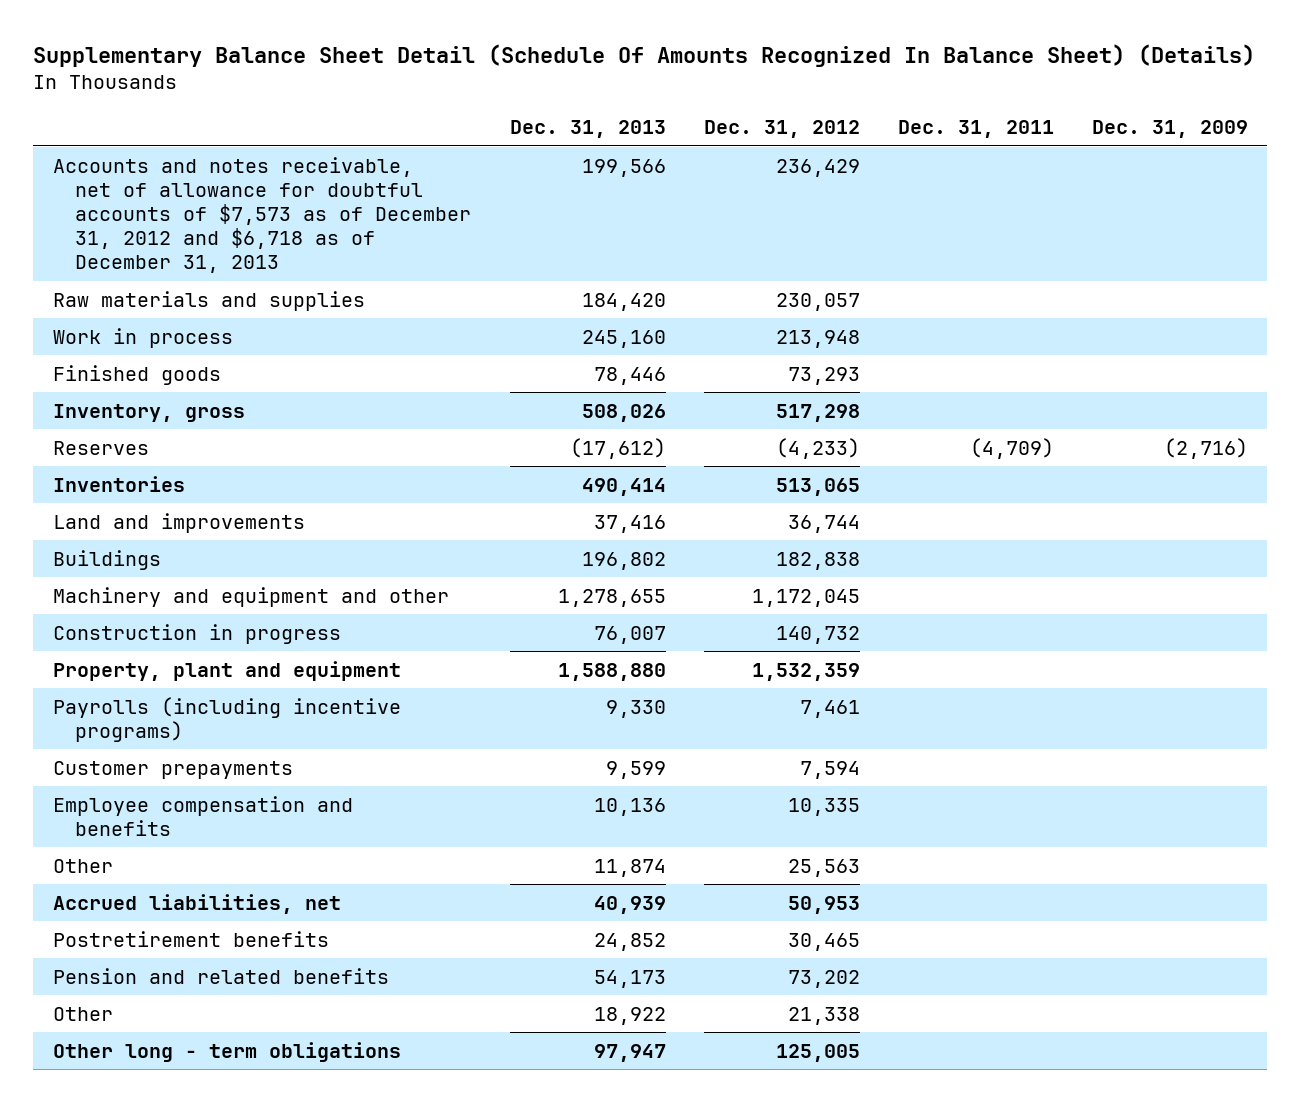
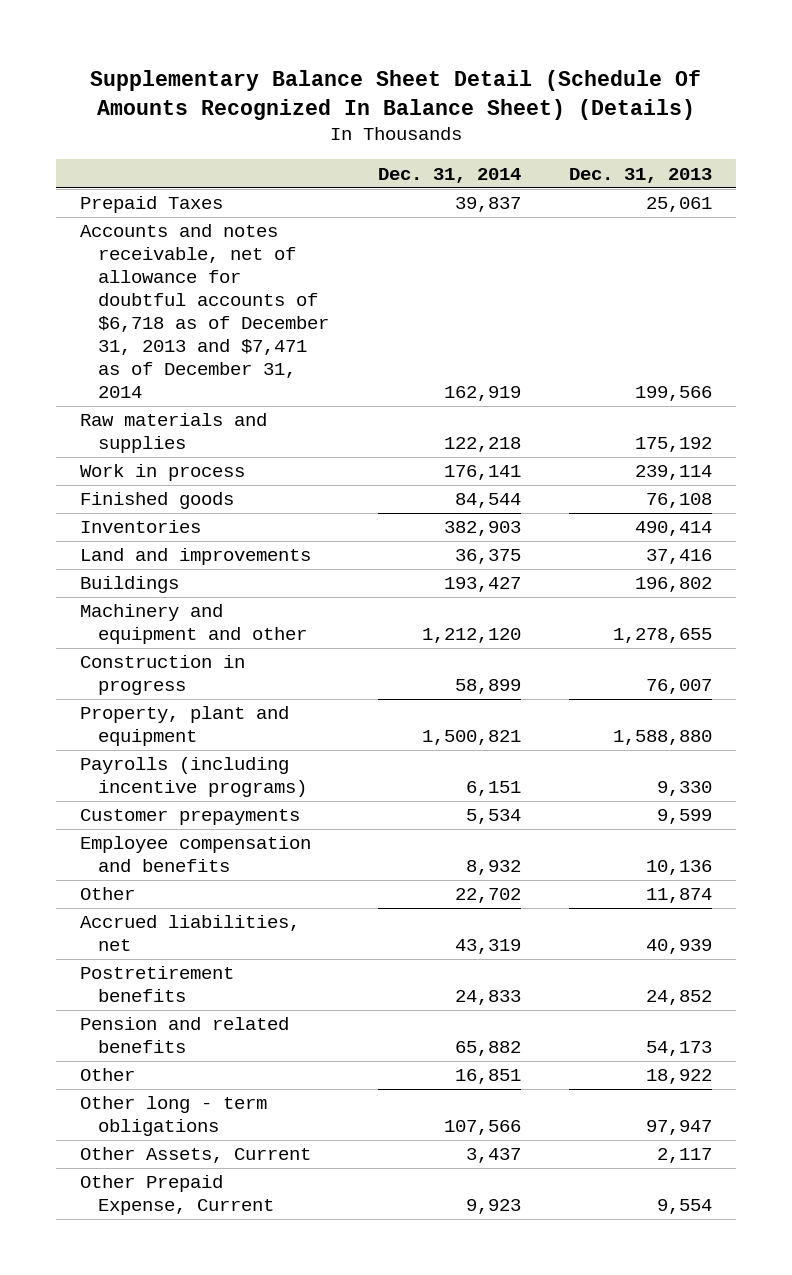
- | Dec. 31, 2013 | Dec. 31, 2012 | Dec. 31, 2011 | Dec. 31, 2009
+ | Dec. 31, 2014 | Dec. 31, 2013
- Accounts and notes receivable, net of allowance for doubtful accounts of $7,573 as of December 31, 2012 and $6,718 as of December 31, 2013 | 199,566 | 236,429 | |
- Raw materials and supplies | 184,420 | 230,057 | |
- Work in process | 245,160 | 213,948 | |
- Finished goods | 78,446 | 73,293 | |
- Inventory, gross | 508,026 | 517,298 | |
- Reserves | (17,612) | (4,233) | (4,709) | (2,716)
+ Prepaid Taxes | 39,837 | 25,061
+ Accounts and notes receivable, net of allowance for doubtful accounts of $6,718 as of December 31, 2013 and $7,471 as of December 31, 2014 | 162,919 | 199,566
+ Raw materials and supplies | 122,218 | 175,192
+ Work in process | 176,141 | 239,114
+ Finished goods | 84,544 | 76,108
+ Other Assets, Current | 3,437 | 2,117
+ Other Prepaid Expense, Current | 9,923 | 9,554

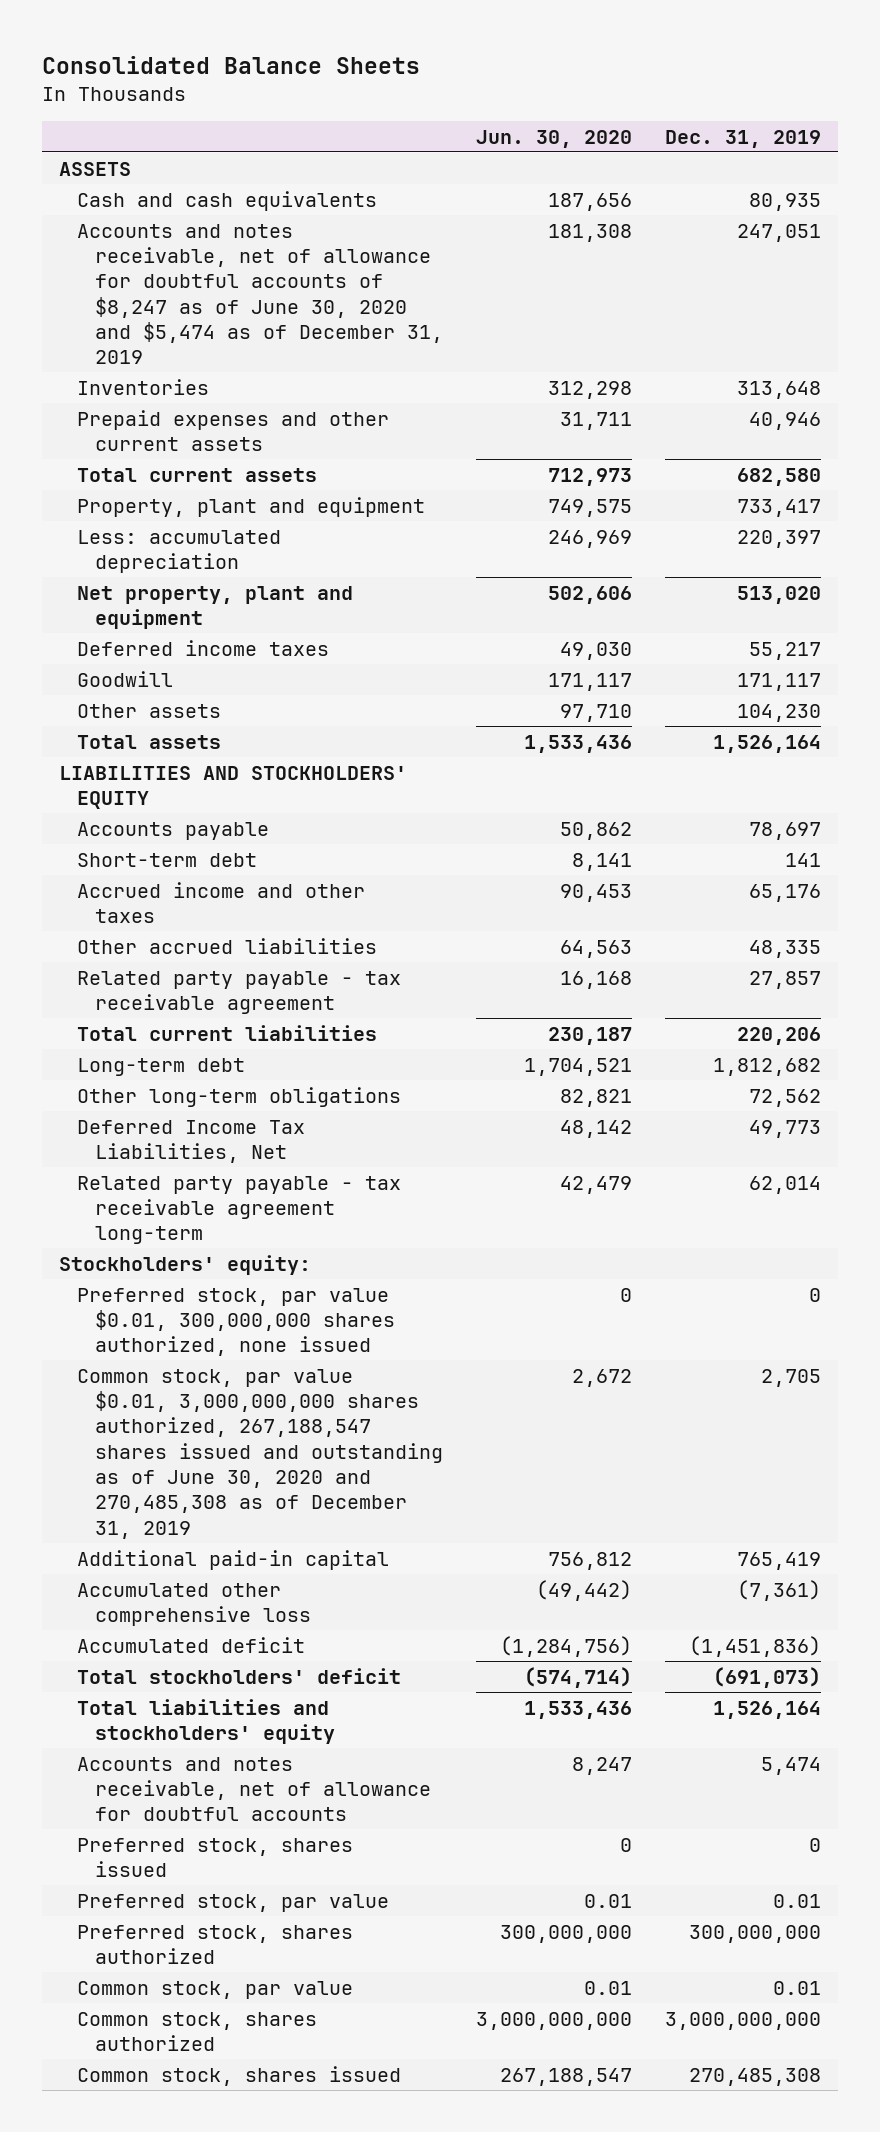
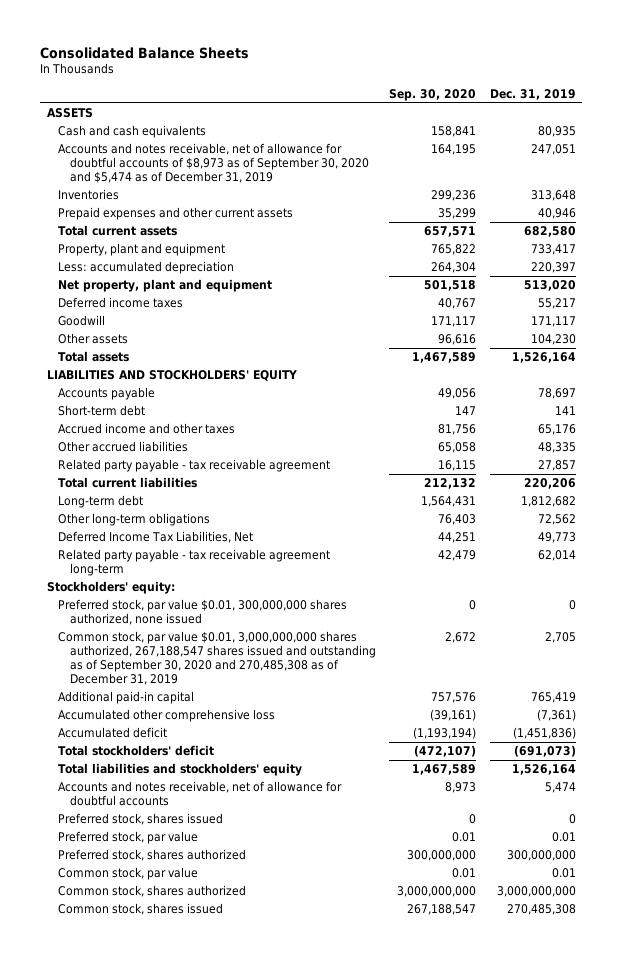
- | Jun. 30, 2020 | Dec. 31, 2019
+ | Sep. 30, 2020 | Dec. 31, 2019
- Accounts and notes receivable, net of allowance for doubtful accounts of $8,247 as of June 30, 2020 and $5,474 as of December 31, 2019 | 181,308 | 247,051
+ Accounts and notes receivable, net of allowance for doubtful accounts of $8,973 as of September 30, 2020 and $5,474 as of December 31, 2019 | 164,195 | 247,051
- Common stock, par value $0.01, 3,000,000,000 shares authorized, 267,188,547 shares issued and outstanding as of June 30, 2020 and 270,485,308 as of December 31, 2019 | 2,672 | 2,705
+ Common stock, par value $0.01, 3,000,000,000 shares authorized, 267,188,547 shares issued and outstanding as of September 30, 2020 and 270,485,308 as of December 31, 2019 | 2,672 | 2,705

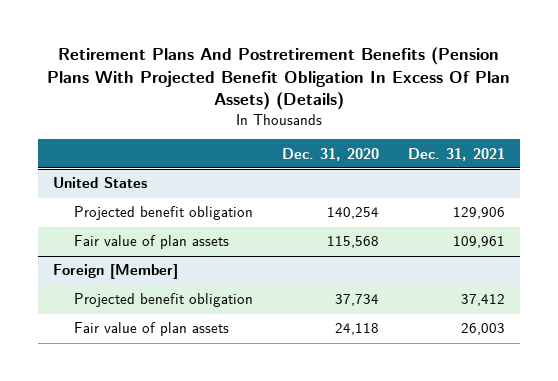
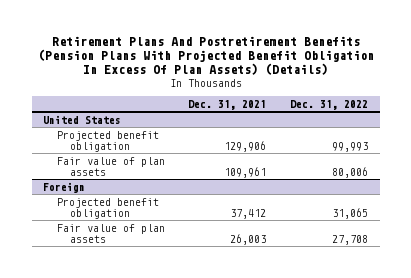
- | Dec. 31, 2020 | Dec. 31, 2021
+ | Dec. 31, 2021 | Dec. 31, 2022
- Foreign [Member]
+ Foreign

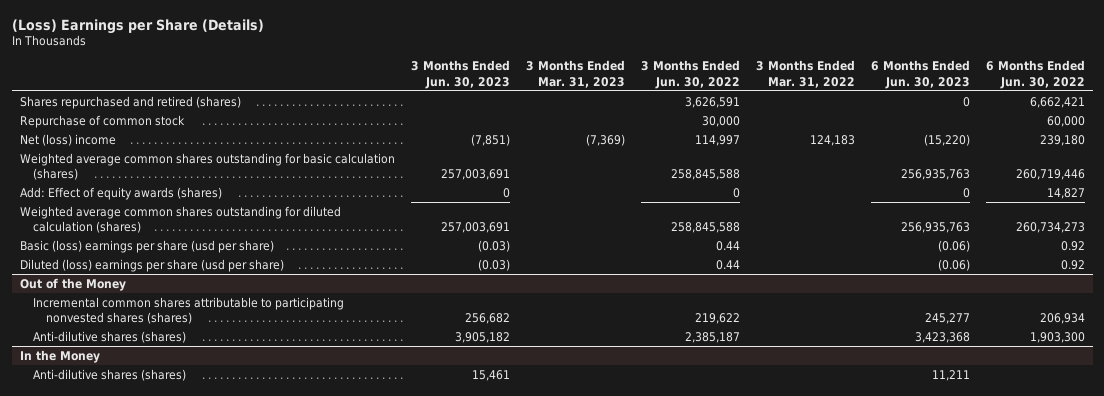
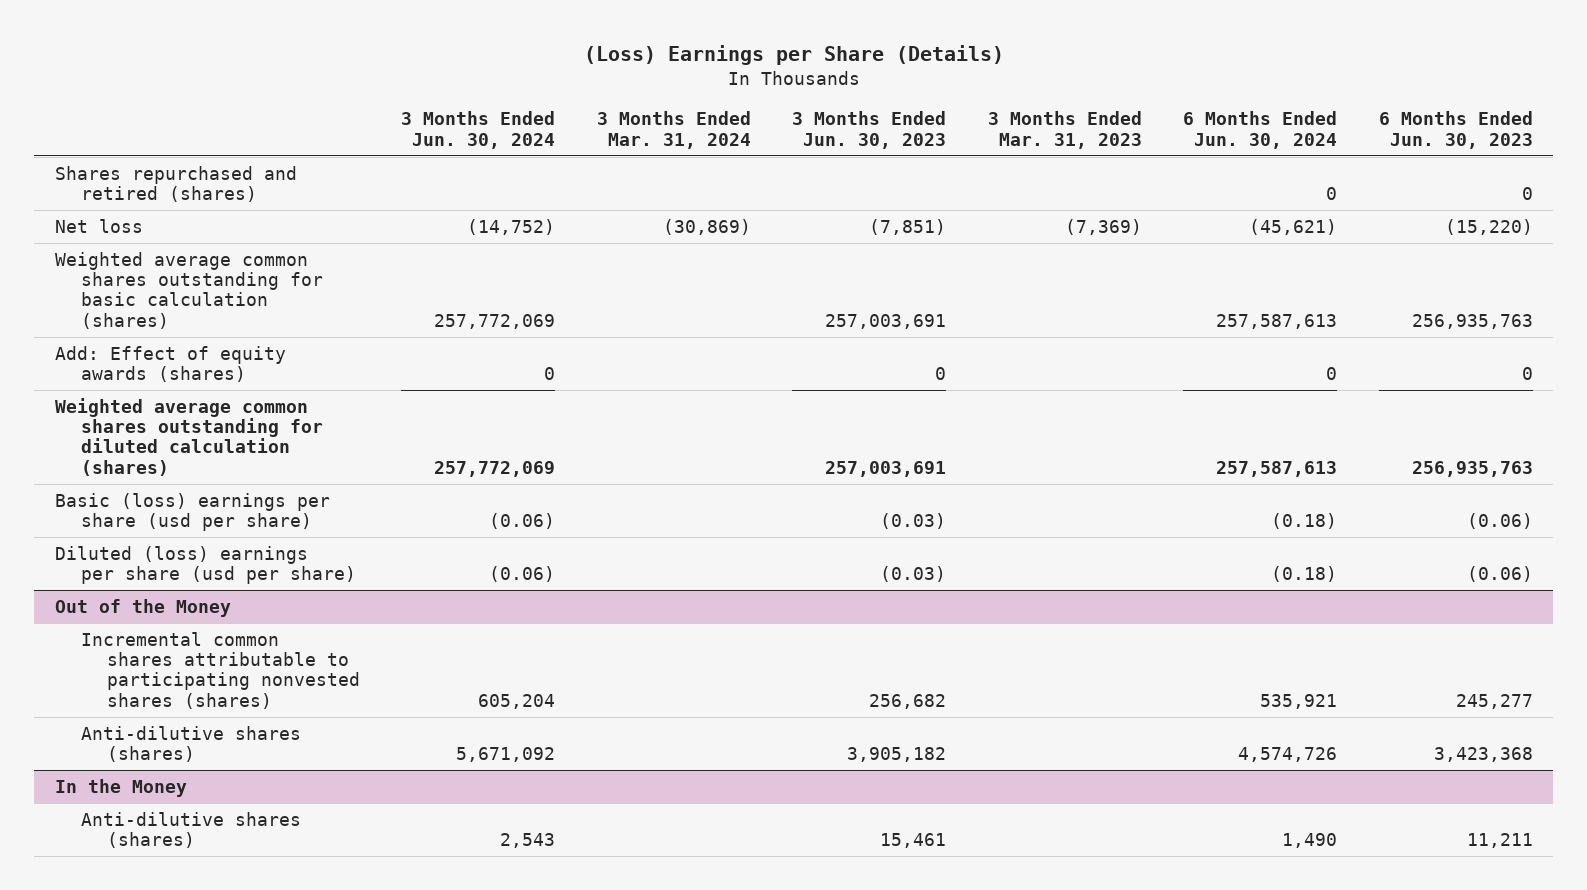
- | 3 Months Ended Jun. 30, 2023 | 3 Months Ended Mar. 31, 2023 | 3 Months Ended Jun. 30, 2022 | 3 Months Ended Mar. 31, 2022 | 6 Months Ended Jun. 30, 2023 | 6 Months Ended Jun. 30, 2022
+ | 3 Months Ended Jun. 30, 2024 | 3 Months Ended Mar. 31, 2024 | 3 Months Ended Jun. 30, 2023 | 3 Months Ended Mar. 31, 2023 | 6 Months Ended Jun. 30, 2024 | 6 Months Ended Jun. 30, 2023
- Repurchase of common stock | | | 30,000 | | | 60,000
- Net (loss) income | (7,851) | (7,369) | 114,997 | 124,183 | (15,220) | 239,180
+ Net loss | (14,752) | (30,869) | (7,851) | (7,369) | (45,621) | (15,220)

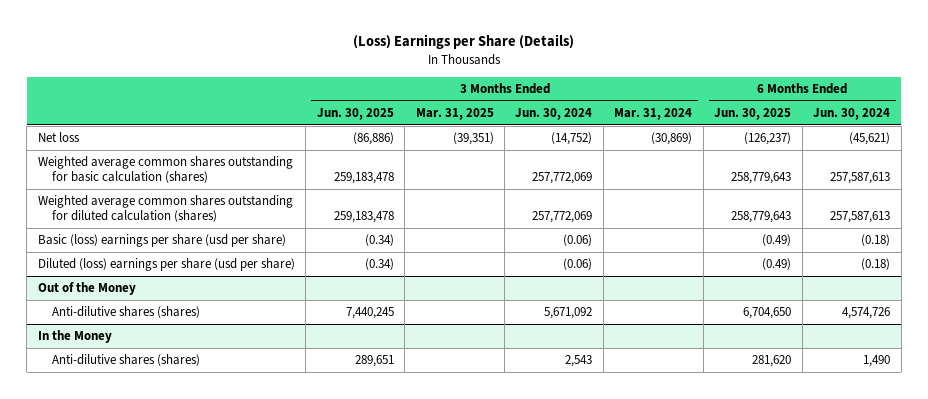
- | 3 Months Ended Jun. 30, 2024 | 3 Months Ended Mar. 31, 2024 | 3 Months Ended Jun. 30, 2023 | 3 Months Ended Mar. 31, 2023 | 6 Months Ended Jun. 30, 2024 | 6 Months Ended Jun. 30, 2023
+ | 3 Months Ended Jun. 30, 2025 | 3 Months Ended Mar. 31, 2025 | 3 Months Ended Jun. 30, 2024 | 3 Months Ended Mar. 31, 2024 | 6 Months Ended Jun. 30, 2025 | 6 Months Ended Jun. 30, 2024
- Shares repurchased and retired (shares) | | | | | 0 | 0
- Add: Effect of equity awards (shares) | 0 | | 0 | | 0 | 0
@ Out of the Money
- Incremental common shares attributable to participating nonvested shares (shares) | 605,204 | | 256,682 | | 535,921 | 245,277

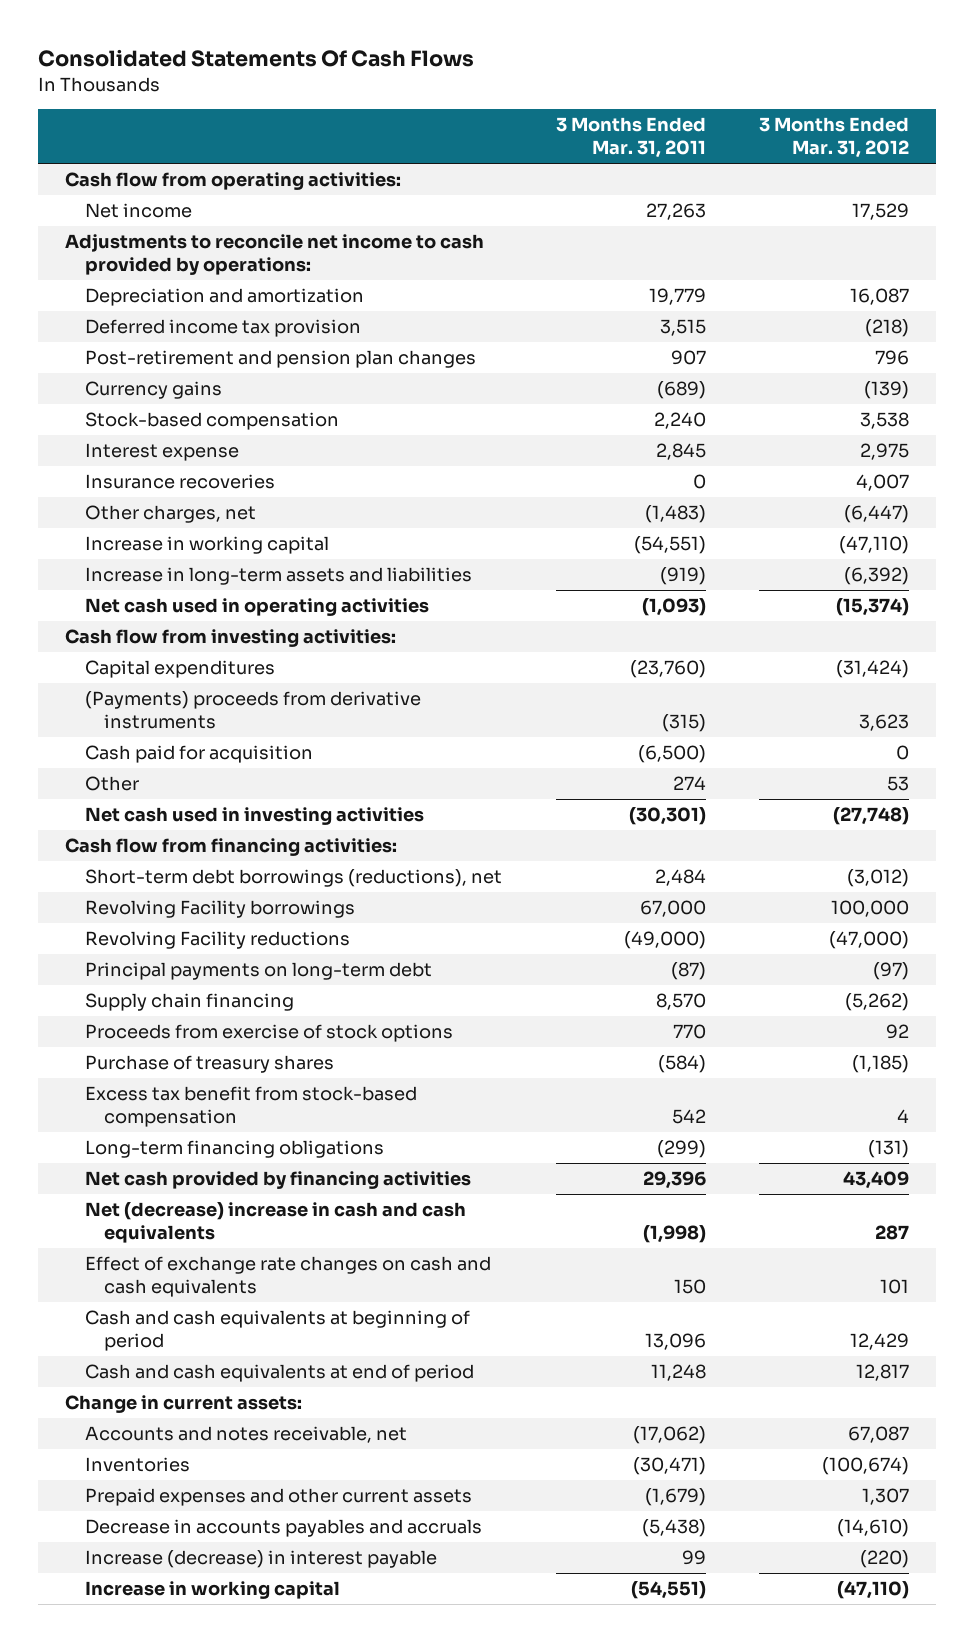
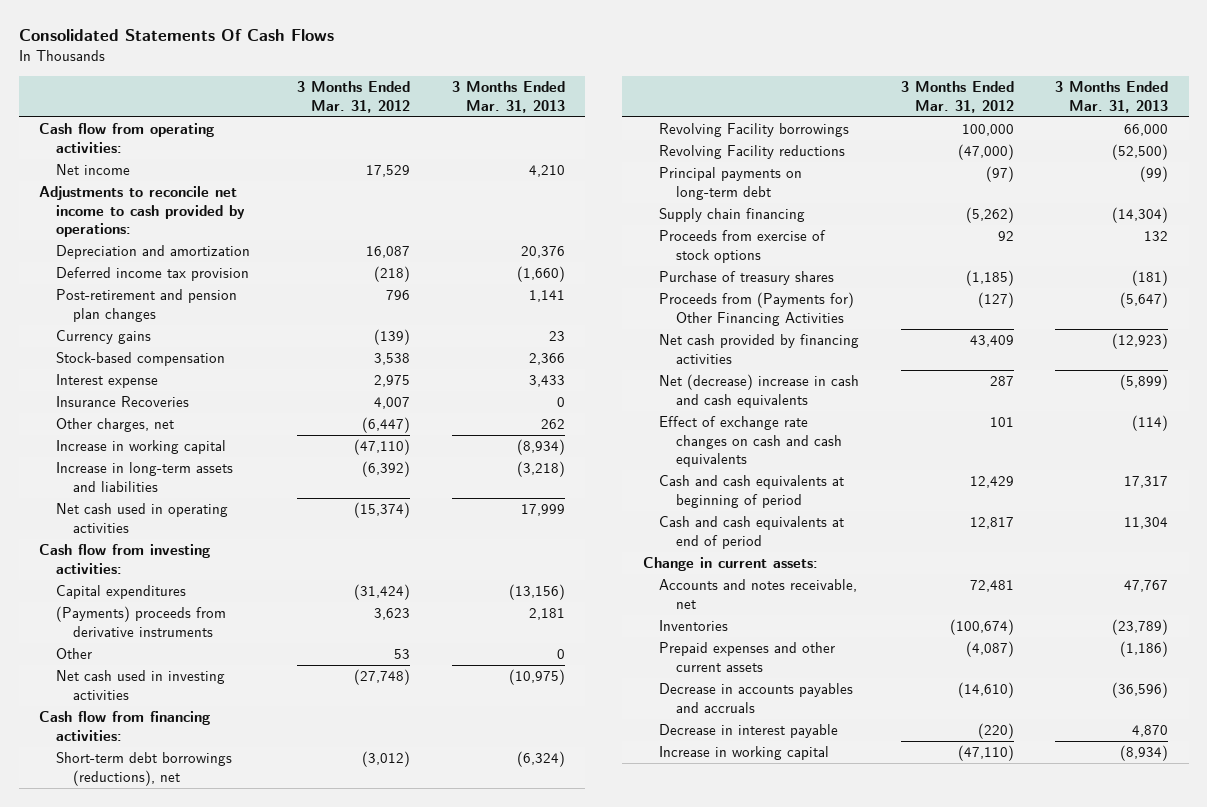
- | 3 Months Ended Mar. 31, 2011 | 3 Months Ended Mar. 31, 2012
+ | 3 Months Ended Mar. 31, 2012 | 3 Months Ended Mar. 31, 2013
- Insurance recoveries | 0 | 4,007
+ Insurance Recoveries | 4,007 | 0
- Cash paid for acquisition | (6,500) | 0
- Excess tax benefit from stock-based compensation | 542 | 4
- Long-term financing obligations | (299) | (131)
+ Proceeds from (Payments for) Other Financing Activities | (127) | (5,647)
- Accounts and notes receivable, net | (17,062) | 67,087
+ Accounts and notes receivable, net | 72,481 | 47,767
- Prepaid expenses and other current assets | (1,679) | 1,307
+ Prepaid expenses and other current assets | (4,087) | (1,186)
- Increase (decrease) in interest payable | 99 | (220)
+ Decrease in interest payable | (220) | 4,870

